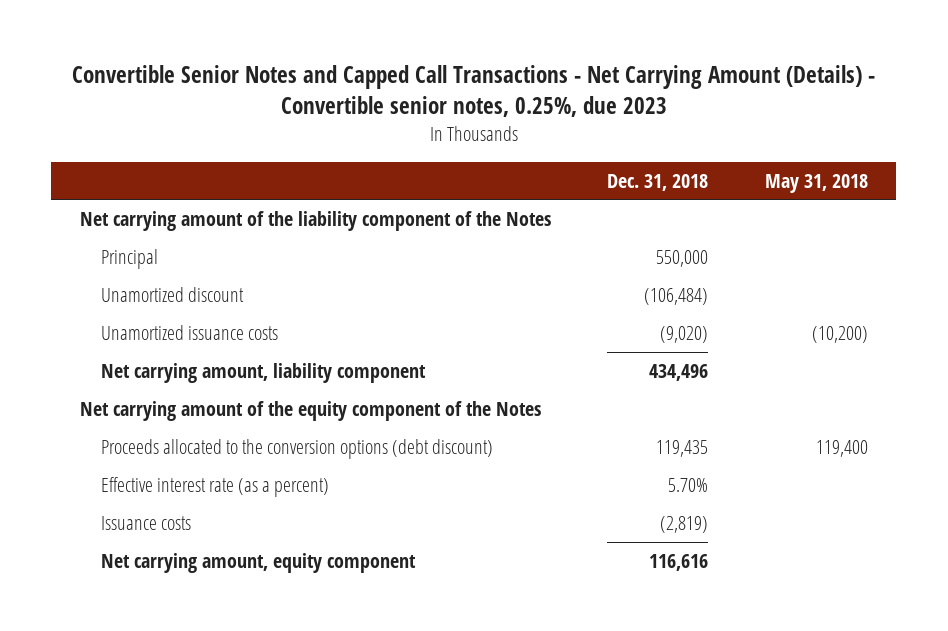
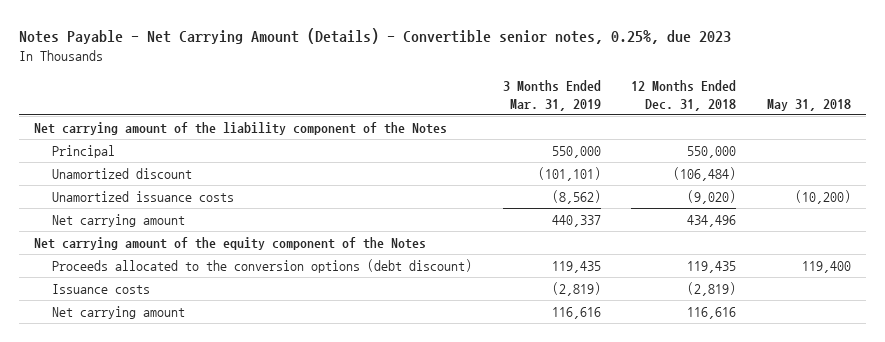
- Convertible Senior Notes and Capped Call Transactions - Net Carrying Amount (Details) - Convertible senior notes, 0.25%, due 2023
+ Notes Payable - Net Carrying Amount (Details) - Convertible senior notes, 0.25%, due 2023
- | Dec. 31, 2018 | May 31, 2018
+ | 3 Months Ended Mar. 31, 2019 | 12 Months Ended Dec. 31, 2018 | May 31, 2018
- Net carrying amount, liability component | 434,496 |
+ Net carrying amount | 440,337 | 434,496 |
- Effective interest rate (as a percent) | 5.70% |
- Net carrying amount, equity component | 116,616 |
+ Net carrying amount | 116,616 | 116,616 |

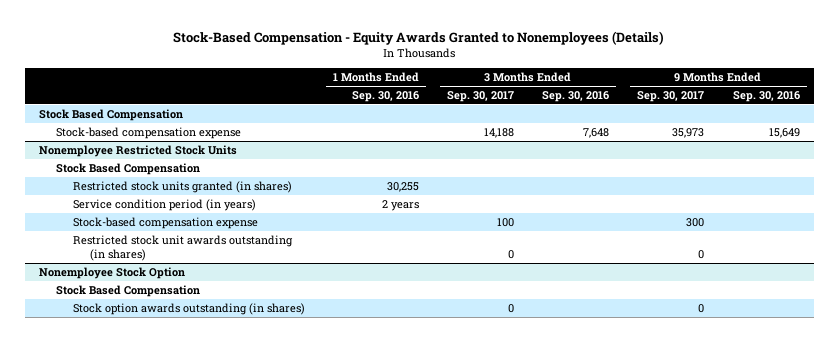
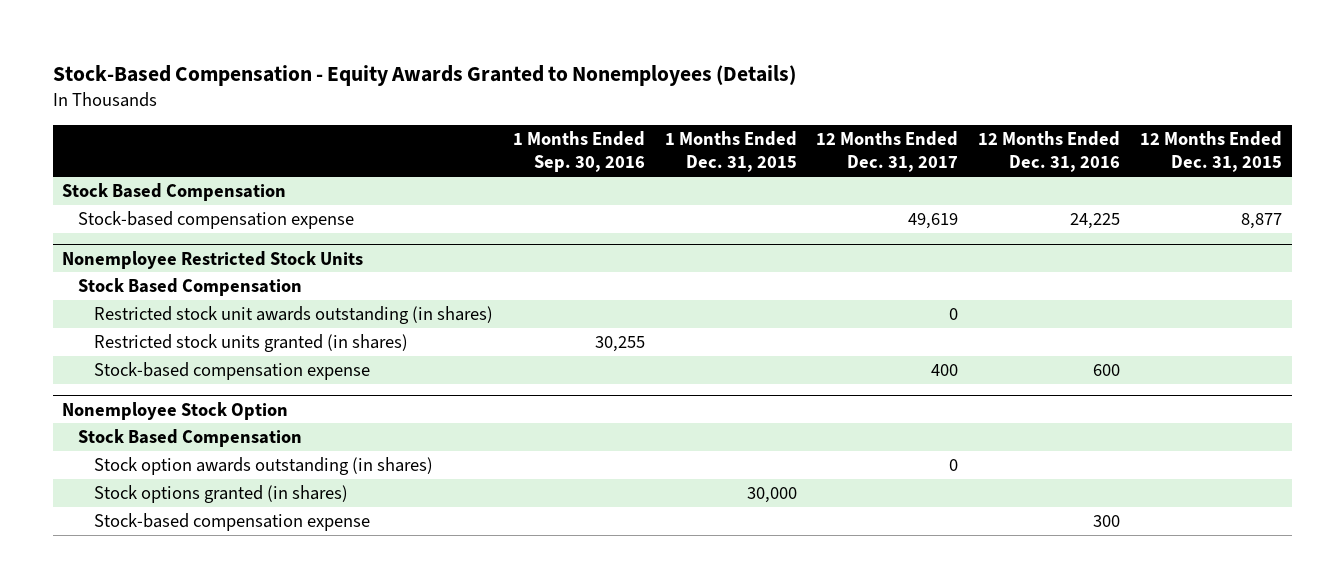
- | 1 Months Ended Sep. 30, 2016 | 3 Months Ended Sep. 30, 2017 | 3 Months Ended Sep. 30, 2016 | 9 Months Ended Sep. 30, 2017 | 9 Months Ended Sep. 30, 2016
+ | 1 Months Ended Sep. 30, 2016 | 1 Months Ended Dec. 31, 2015 | 12 Months Ended Dec. 31, 2017 | 12 Months Ended Dec. 31, 2016 | 12 Months Ended Dec. 31, 2015
@ Nonemployee Restricted Stock Units
moved up: Restricted stock unit awards outstanding (in shares) | | | 0 | |
- Service condition period (in years) | 2 years | | | |
@ Nonemployee Stock Option
+ Stock options granted (in shares) | | 30,000 | | |
+ Stock-based compensation expense | | | | 300 |

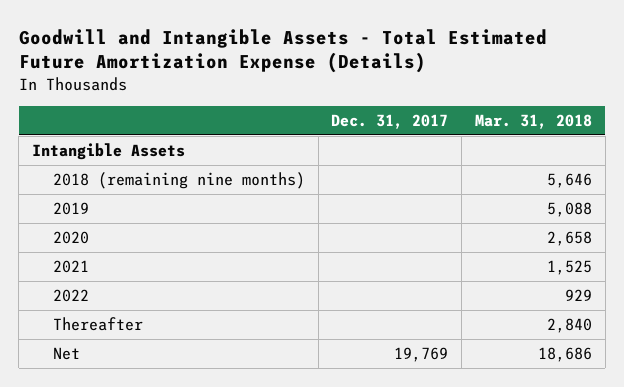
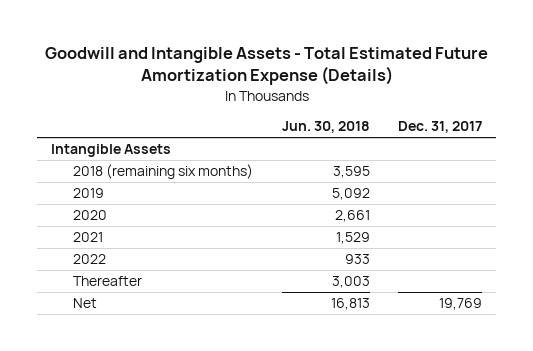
- | Dec. 31, 2017 | Mar. 31, 2018
+ | Jun. 30, 2018 | Dec. 31, 2017
- 2018 (remaining nine months) | | 5,646
+ 2018 (remaining six months) | 3,595 |

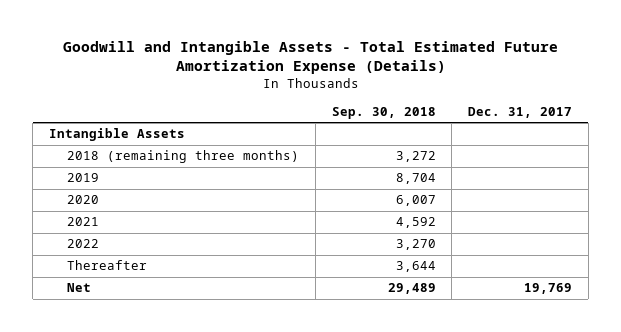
- | Jun. 30, 2018 | Dec. 31, 2017
+ | Sep. 30, 2018 | Dec. 31, 2017
- 2018 (remaining six months) | 3,595 |
+ 2018 (remaining three months) | 3,272 |

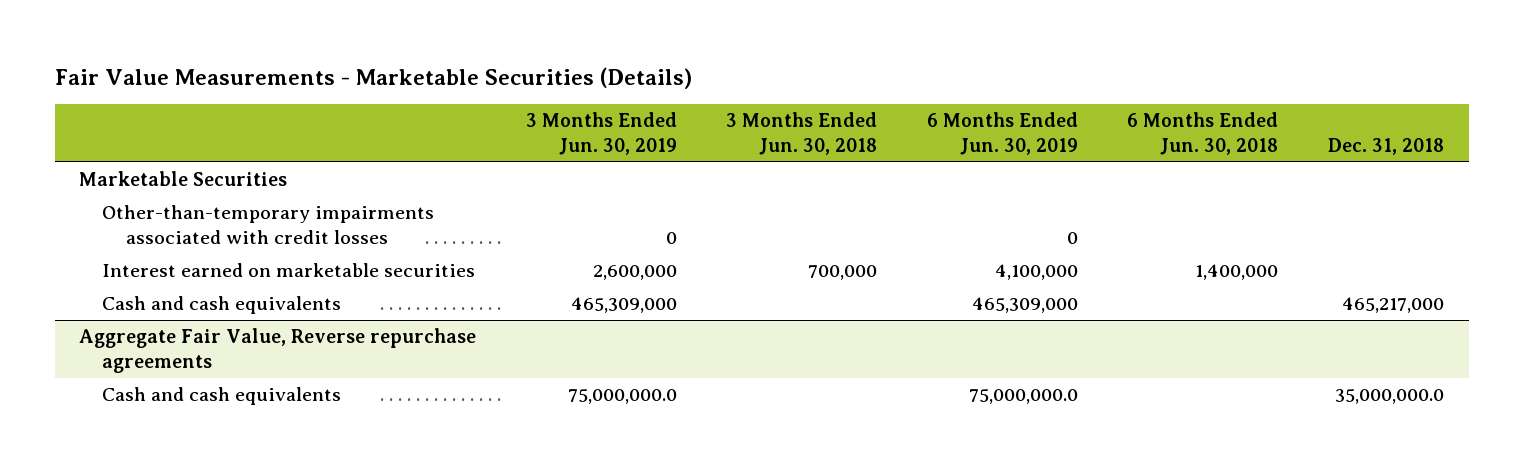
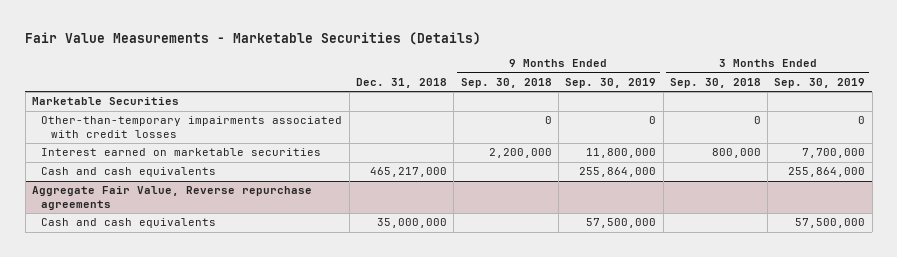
- | 3 Months Ended Jun. 30, 2019 | 3 Months Ended Jun. 30, 2018 | 6 Months Ended Jun. 30, 2019 | 6 Months Ended Jun. 30, 2018 | Dec. 31, 2018
+ | Dec. 31, 2018 | 9 Months Ended Sep. 30, 2018 | 9 Months Ended Sep. 30, 2019 | 3 Months Ended Sep. 30, 2018 | 3 Months Ended Sep. 30, 2019
@ Aggregate Fair Value, Reverse repurchase agreements
- Cash and cash equivalents | 75,000,000.0 | | 75,000,000.0 | | 35,000,000.0
+ Cash and cash equivalents | 35,000,000 | | 57,500,000 | | 57,500,000

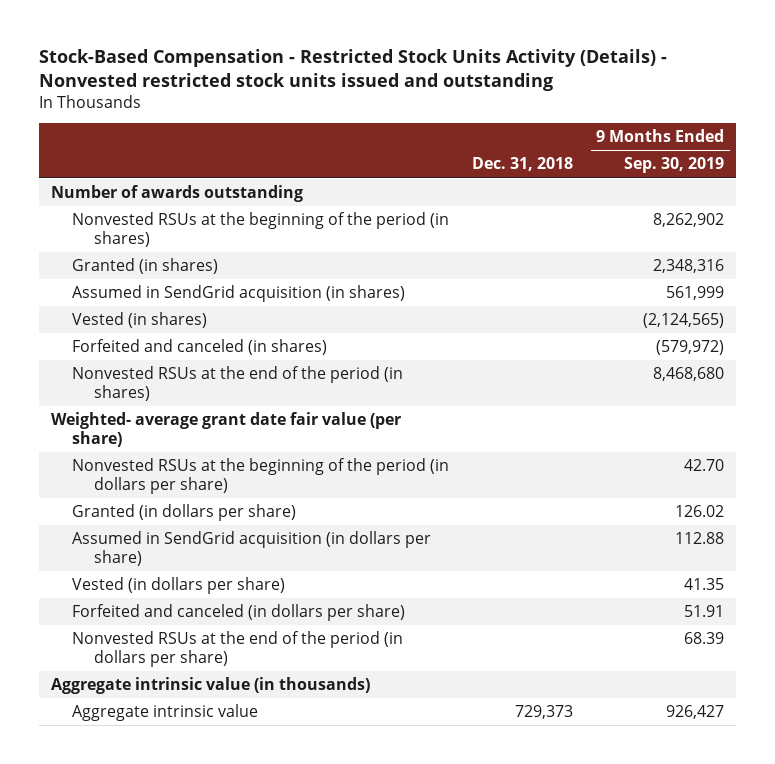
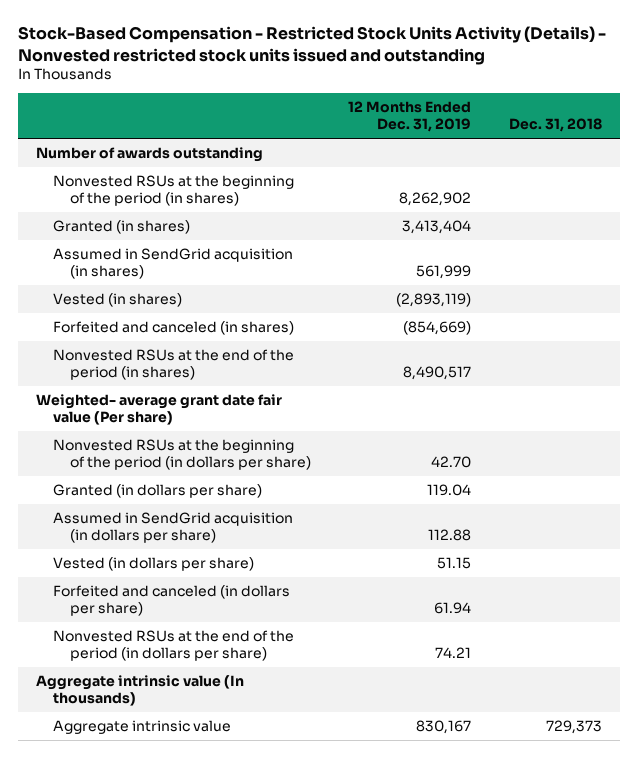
- | Dec. 31, 2018 | 9 Months Ended Sep. 30, 2019
+ | 12 Months Ended Dec. 31, 2019 | Dec. 31, 2018
- Weighted- average grant date fair value (per share)
+ Weighted- average grant date fair value (Per share)
- Aggregate intrinsic value (in thousands)
+ Aggregate intrinsic value (In thousands)

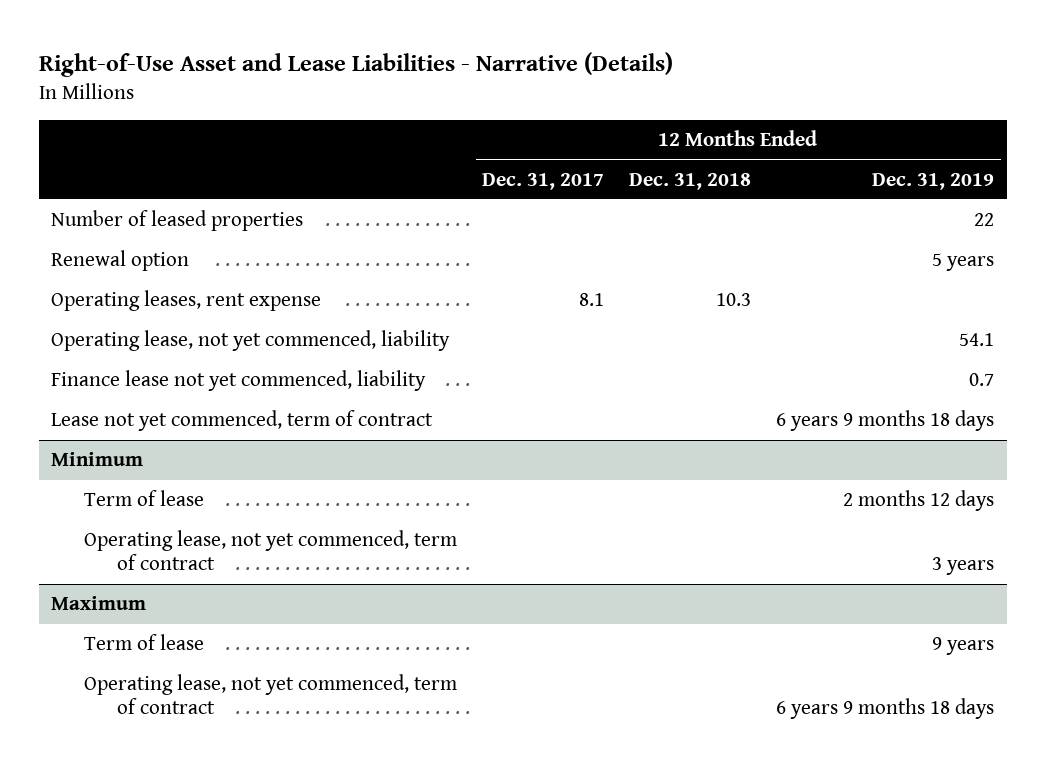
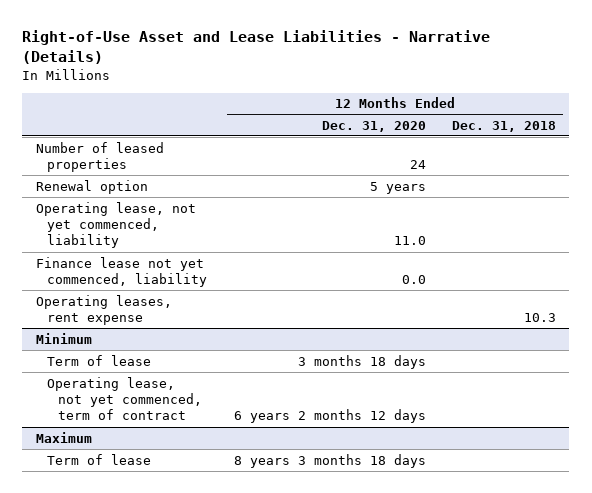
- | 12 Months Ended Dec. 31, 2017 | 12 Months Ended Dec. 31, 2018 | 12 Months Ended Dec. 31, 2019
+ | 12 Months Ended Dec. 31, 2020 | 12 Months Ended Dec. 31, 2018
- Lease not yet commenced, term of contract | | | 6 years 9 months 18 days
moved down: Operating leases, rent expense | | 10.3
@ Maximum
- Operating lease, not yet commenced, term of contract | | | 6 years 9 months 18 days

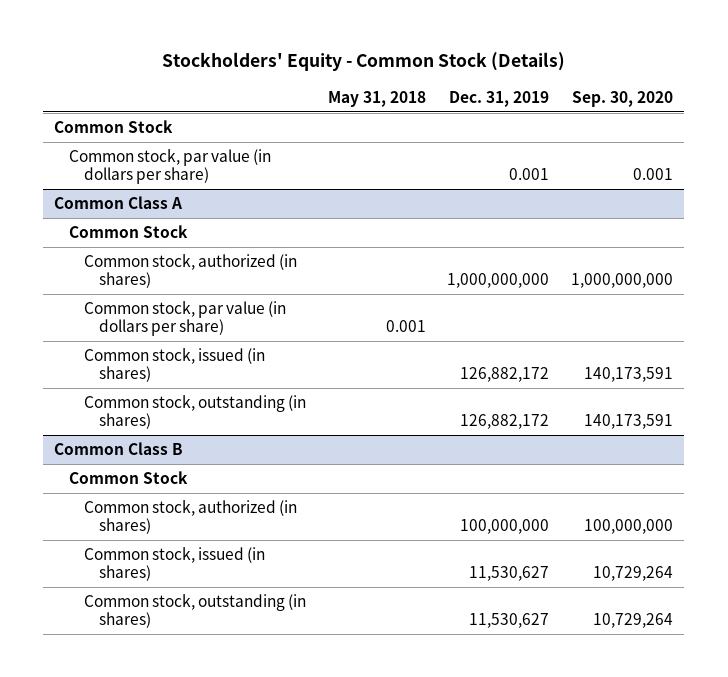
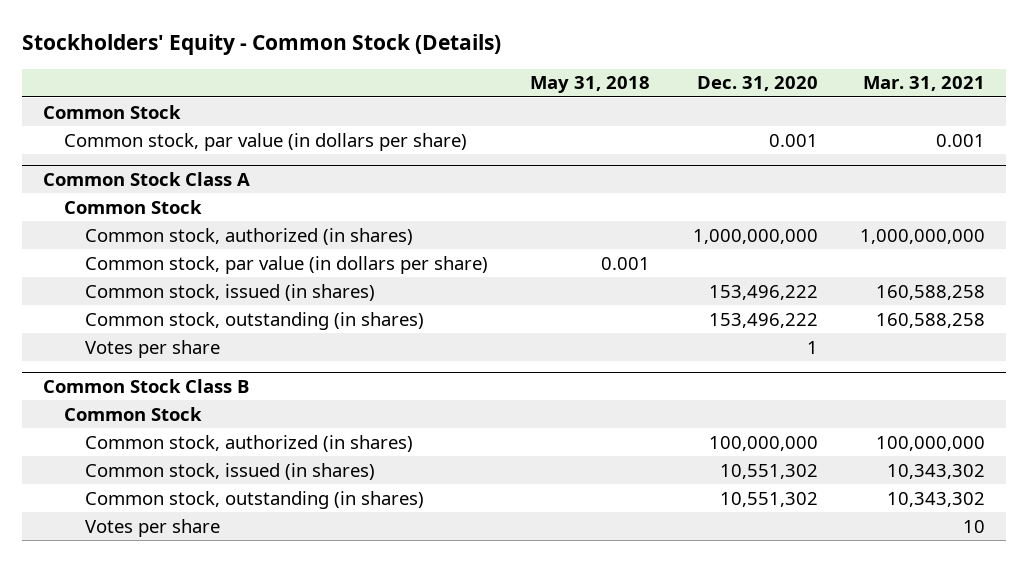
- | May 31, 2018 | Dec. 31, 2019 | Sep. 30, 2020
+ | May 31, 2018 | Dec. 31, 2020 | Mar. 31, 2021
- Common Class A
+ Common Stock Class A
- Common Class B
+ Votes per share | | 1 |
+ Common Stock Class B
+ Votes per share | | | 10

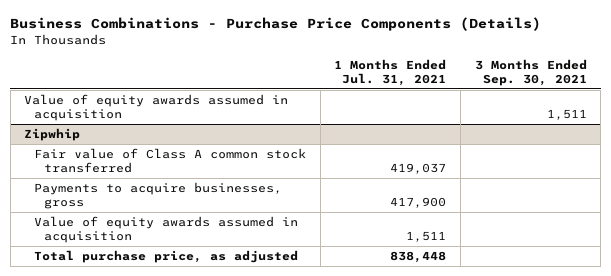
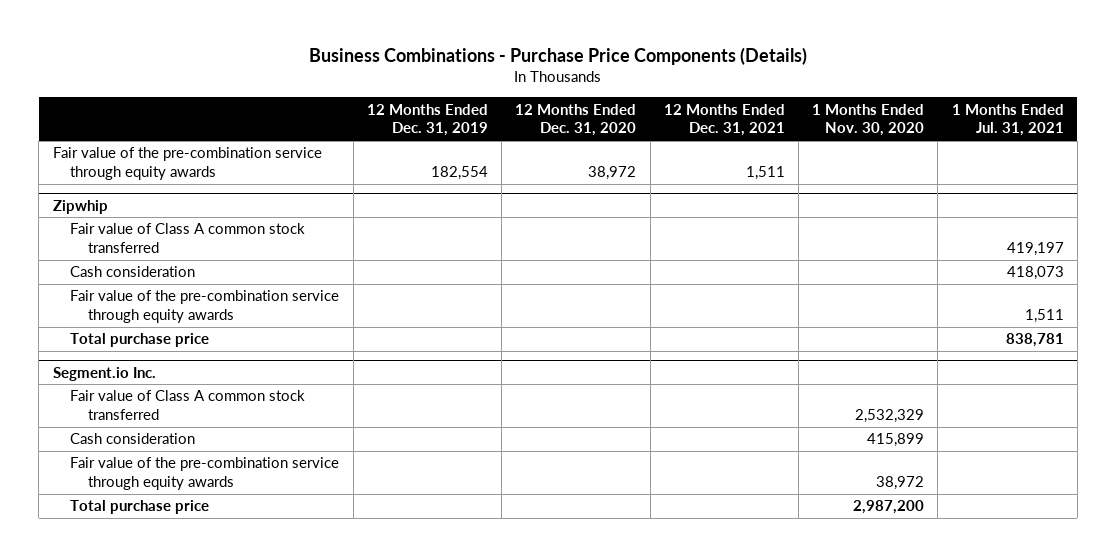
- | 1 Months Ended Jul. 31, 2021 | 3 Months Ended Sep. 30, 2021
+ | 12 Months Ended Dec. 31, 2019 | 12 Months Ended Dec. 31, 2020 | 12 Months Ended Dec. 31, 2021 | 1 Months Ended Nov. 30, 2020 | 1 Months Ended Jul. 31, 2021
- Value of equity awards assumed in acquisition | | 1,511
+ Fair value of the pre-combination service through equity awards | 182,554 | 38,972 | 1,511 | |
@ Zipwhip
- Fair value of Class A common stock transferred | 419,037 |
- Payments to acquire businesses, gross | 417,900 |
- Value of equity awards assumed in acquisition | 1,511 |
- Total purchase price, as adjusted | 838,448 |
+ Fair value of Class A common stock transferred | | | | | 419,197
+ Cash consideration | | | | | 418,073
+ Fair value of the pre-combination service through equity awards | | | | | 1,511
+ Total purchase price | | | | | 838,781
+ Segment.io Inc.
+ Fair value of Class A common stock transferred | | | | 2,532,329 |
+ Cash consideration | | | | 415,899 |
+ Fair value of the pre-combination service through equity awards | | | | 38,972 |
+ Total purchase price | | | | 2,987,200 |

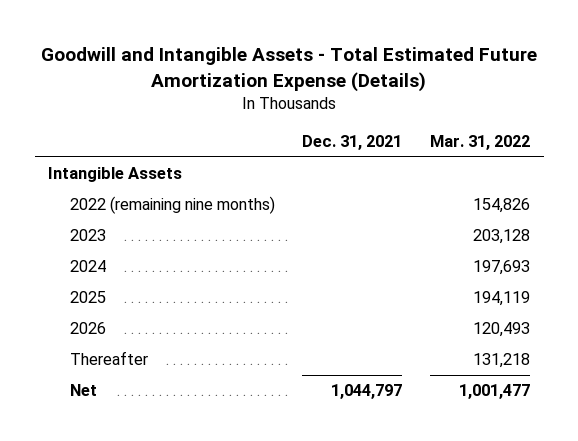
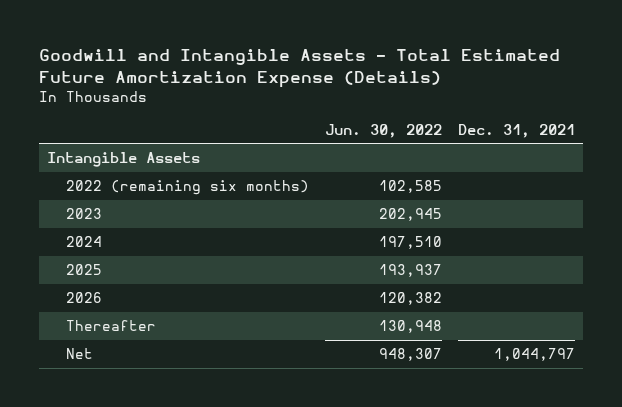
- | Dec. 31, 2021 | Mar. 31, 2022
+ | Jun. 30, 2022 | Dec. 31, 2021
- 2022 (remaining nine months) | | 154,826
+ 2022 (remaining six months) | 102,585 |

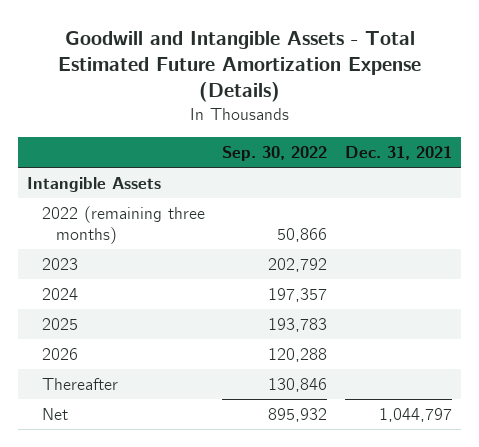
- | Jun. 30, 2022 | Dec. 31, 2021
+ | Sep. 30, 2022 | Dec. 31, 2021
- 2022 (remaining six months) | 102,585 |
+ 2022 (remaining three months) | 50,866 |

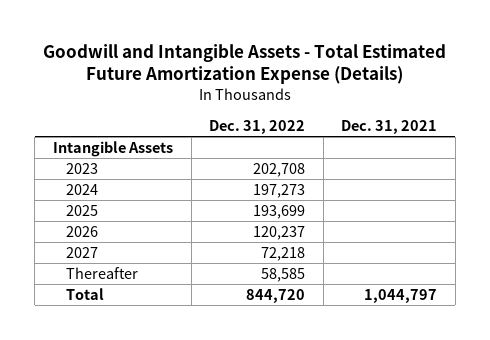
- | Sep. 30, 2022 | Dec. 31, 2021
+ | Dec. 31, 2022 | Dec. 31, 2021
- 2022 (remaining three months) | 50,866 |
+ 2027 | 72,218 |
- Net | 895,932 | 1,044,797
+ Total | 844,720 | 1,044,797

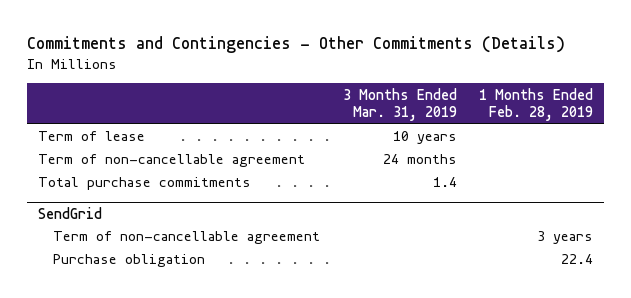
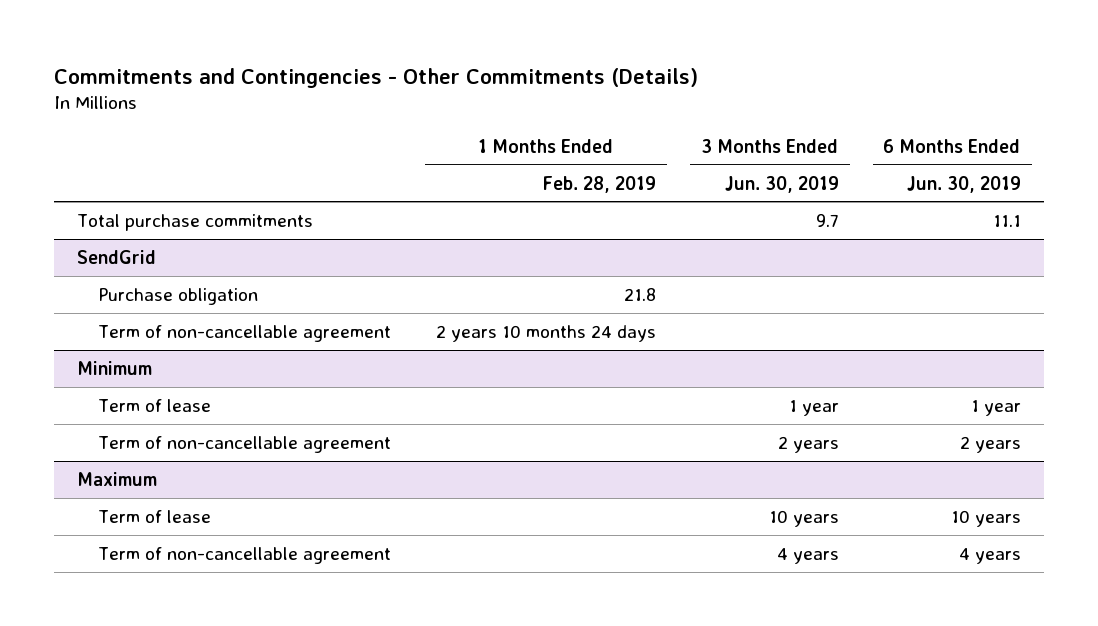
- | 3 Months Ended Mar. 31, 2019 | 1 Months Ended Feb. 28, 2019
+ | 1 Months Ended Feb. 28, 2019 | 3 Months Ended Jun. 30, 2019 | 6 Months Ended Jun. 30, 2019
- Term of lease | 10 years |
- Term of non-cancellable agreement | 24 months |
@ SendGrid
- Term of non-cancellable agreement | | 3 years
- Purchase obligation | | 22.4
+ Purchase obligation | 21.8 | |
+ Term of non-cancellable agreement | 2 years 10 months 24 days | |
+ Minimum
+ Term of lease | | 1 year | 1 year
+ Term of non-cancellable agreement | | 2 years | 2 years
+ Maximum
+ Term of lease | | 10 years | 10 years
+ Term of non-cancellable agreement | | 4 years | 4 years

